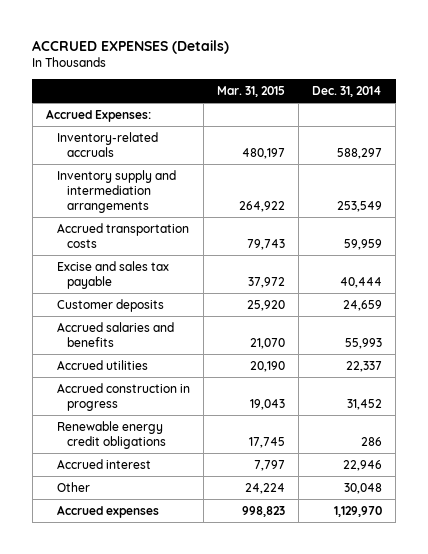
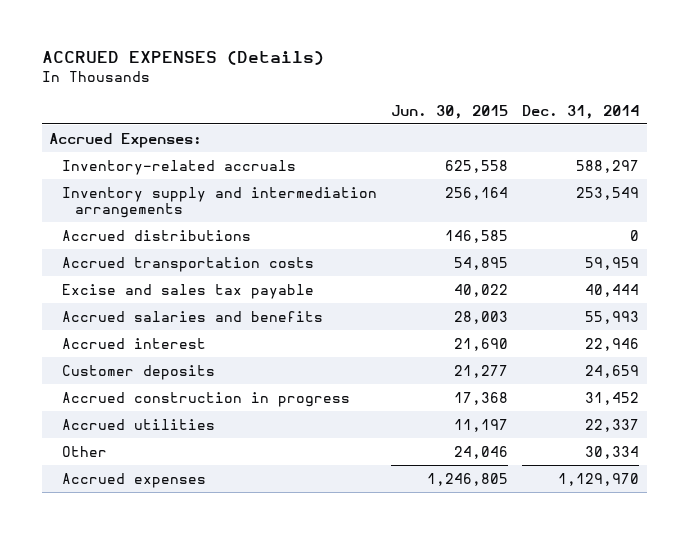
- | Mar. 31, 2015 | Dec. 31, 2014
+ | Jun. 30, 2015 | Dec. 31, 2014
+ Accrued distributions | 146,585 | 0
- Renewable energy credit obligations | 17,745 | 286
- Other | 24,224 | 30,048
moved down: Customer deposits | 21,277 | 24,659
moved down: Accrued construction in progress | 17,368 | 31,452
moved down: Accrued utilities | 11,197 | 22,337
+ Other | 24,046 | 30,334

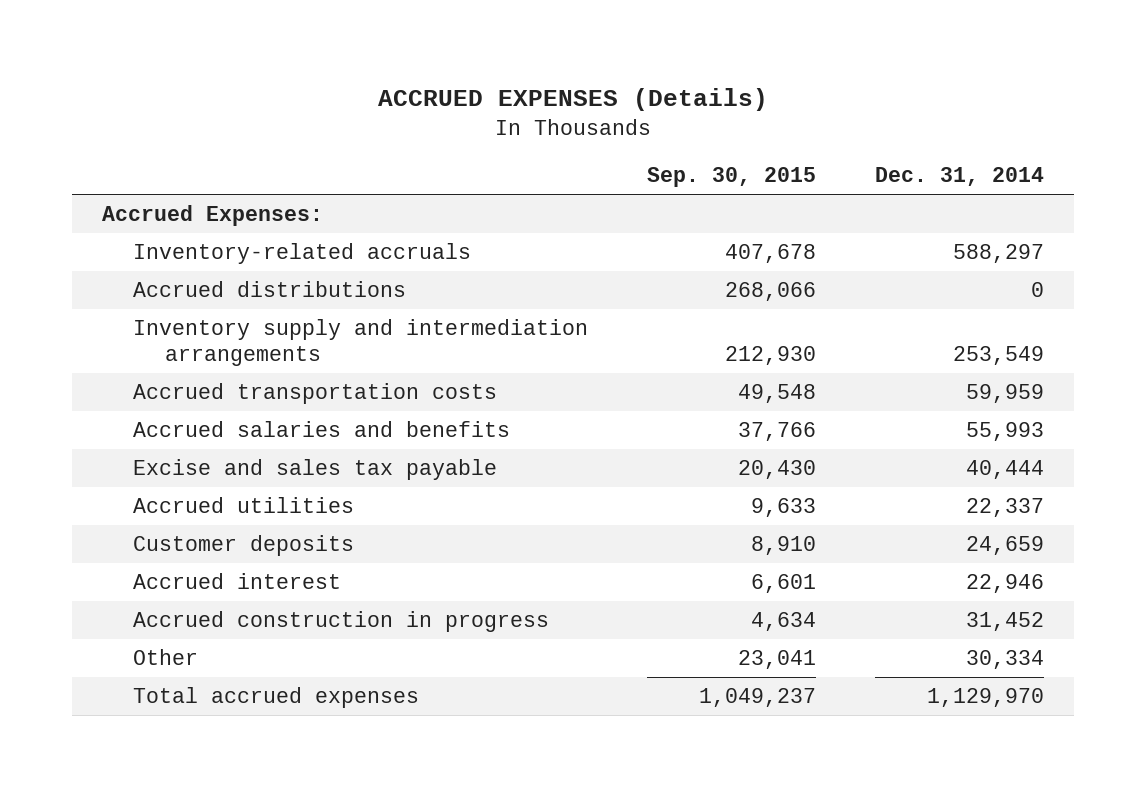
- | Jun. 30, 2015 | Dec. 31, 2014
+ | Sep. 30, 2015 | Dec. 31, 2014
moved down: Inventory supply and intermediation arrangements | 212,930 | 253,549
moved down: Excise and sales tax payable | 20,430 | 40,444
moved up: Accrued utilities | 9,633 | 22,337
moved down: Accrued interest | 6,601 | 22,946
- Accrued expenses | 1,246,805 | 1,129,970
+ Total accrued expenses | 1,049,237 | 1,129,970

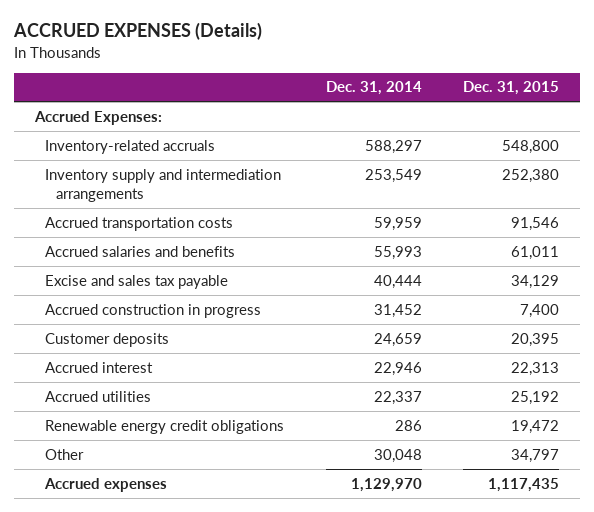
- | Sep. 30, 2015 | Dec. 31, 2014
+ | Dec. 31, 2014 | Dec. 31, 2015
- Accrued distributions | 268,066 | 0
moved up: Accrued construction in progress | 31,452 | 7,400
- Other | 23,041 | 30,334
- Total accrued expenses | 1,049,237 | 1,129,970
moved down: Accrued utilities | 22,337 | 25,192
+ Renewable energy credit obligations | 286 | 19,472
+ Other | 30,048 | 34,797
+ Accrued expenses | 1,129,970 | 1,117,435

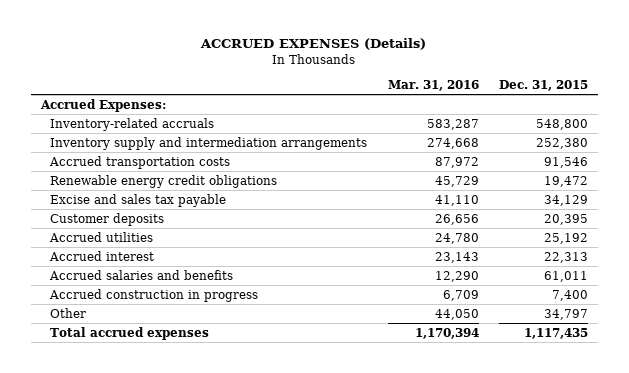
- | Dec. 31, 2014 | Dec. 31, 2015
+ | Mar. 31, 2016 | Dec. 31, 2015
moved up: Renewable energy credit obligations | 45,729 | 19,472
moved down: Accrued interest | 23,143 | 22,313
moved down: Accrued salaries and benefits | 12,290 | 61,011
moved down: Accrued construction in progress | 6,709 | 7,400
- Accrued expenses | 1,129,970 | 1,117,435
+ Total accrued expenses | 1,170,394 | 1,117,435

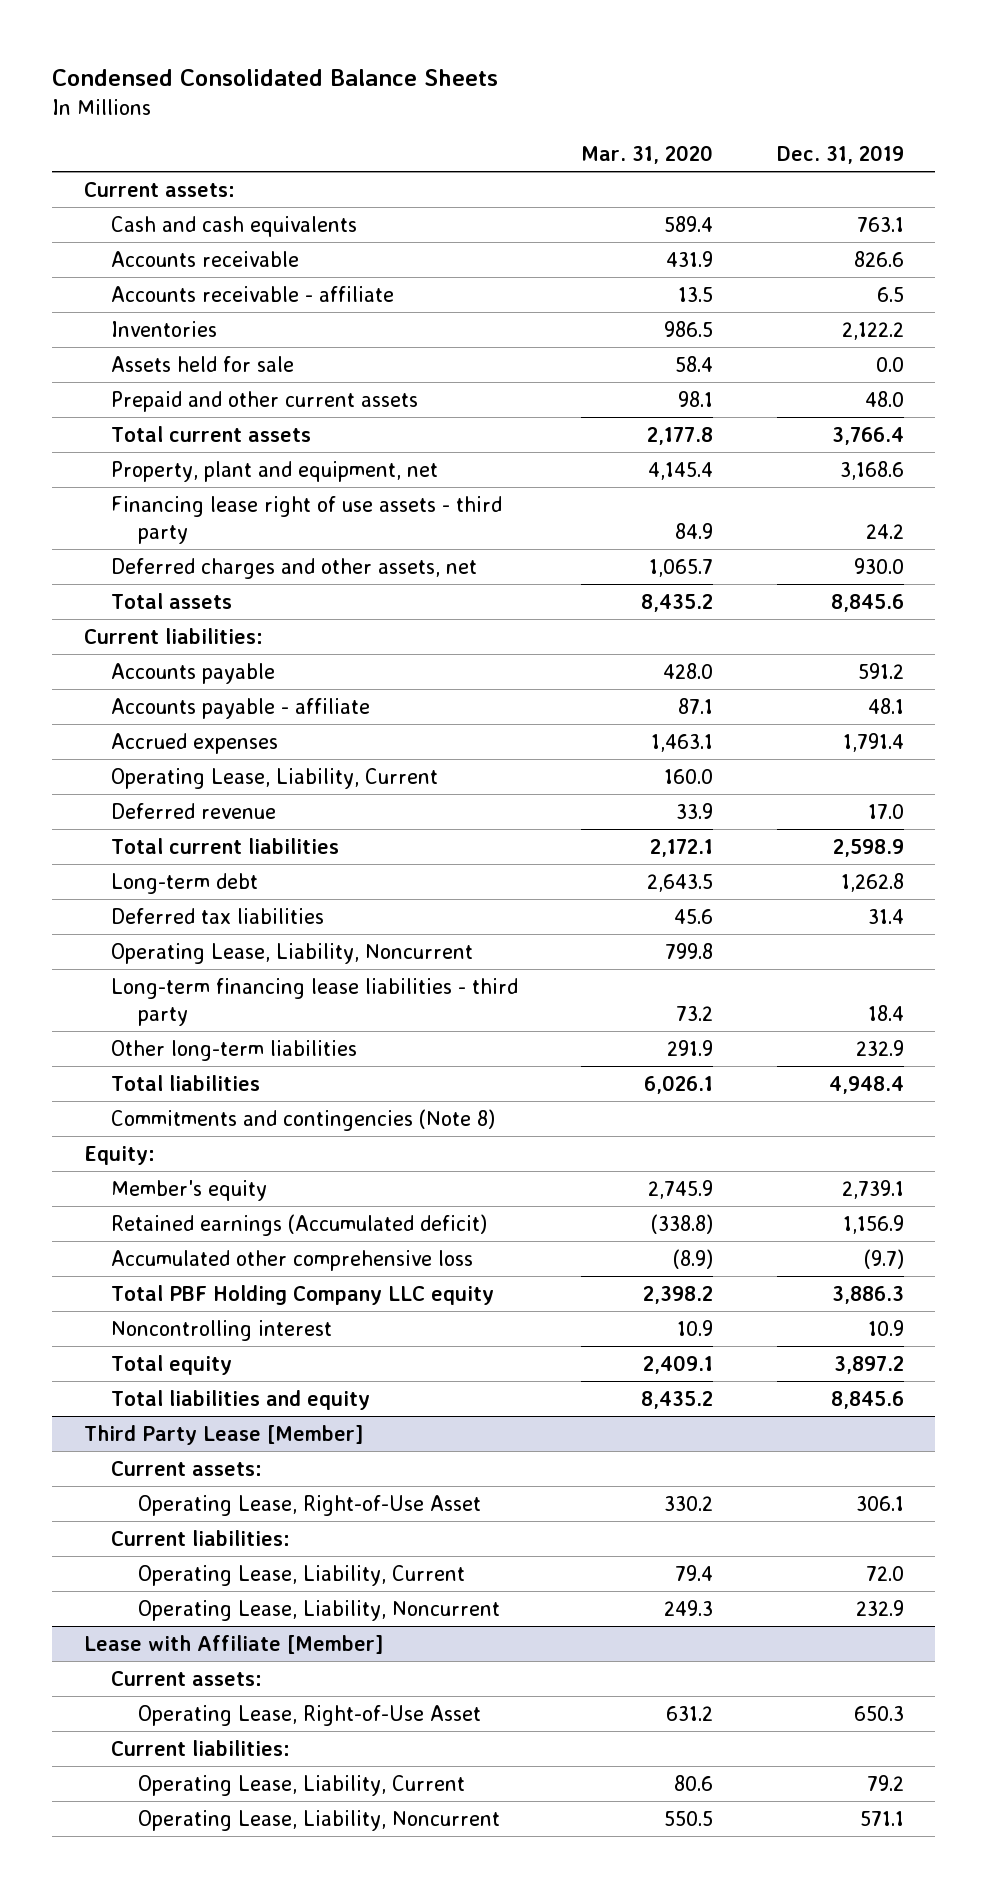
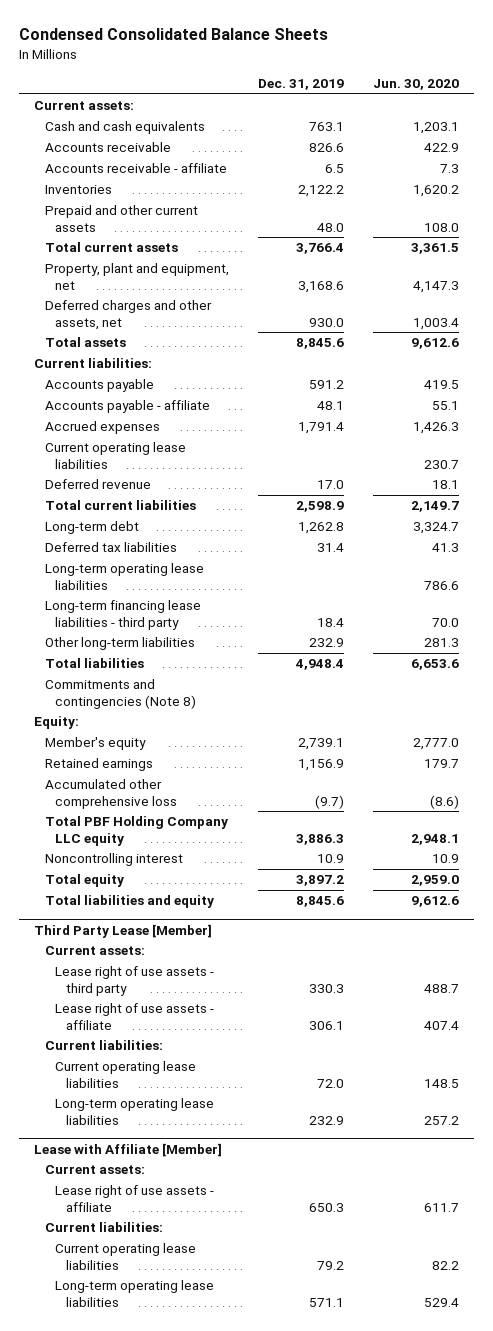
- | Mar. 31, 2020 | Dec. 31, 2019
+ | Dec. 31, 2019 | Jun. 30, 2020
- Assets held for sale | 58.4 | 0.0
- Financing lease right of use assets - third party | 84.9 | 24.2
- Operating Lease, Liability, Current | 160.0 |
+ Current operating lease liabilities | | 230.7
- Operating Lease, Liability, Noncurrent | 799.8 |
+ Long-term operating lease liabilities | | 786.6
- Retained earnings (Accumulated deficit) | (338.8) | 1,156.9
+ Retained earnings | 1,156.9 | 179.7
@ Third Party Lease [Member]
- Operating Lease, Right-of-Use Asset | 330.2 | 306.1
+ Lease right of use assets - third party | 330.3 | 488.7
+ Lease right of use assets - affiliate | 306.1 | 407.4
- Operating Lease, Liability, Current | 79.4 | 72.0
- Operating Lease, Liability, Noncurrent | 249.3 | 232.9
+ Current operating lease liabilities | 72.0 | 148.5
+ Long-term operating lease liabilities | 232.9 | 257.2
@ Lease with Affiliate [Member]
- Operating Lease, Right-of-Use Asset | 631.2 | 650.3
+ Lease right of use assets - affiliate | 650.3 | 611.7
- Operating Lease, Liability, Current | 80.6 | 79.2
- Operating Lease, Liability, Noncurrent | 550.5 | 571.1
+ Current operating lease liabilities | 79.2 | 82.2
+ Long-term operating lease liabilities | 571.1 | 529.4

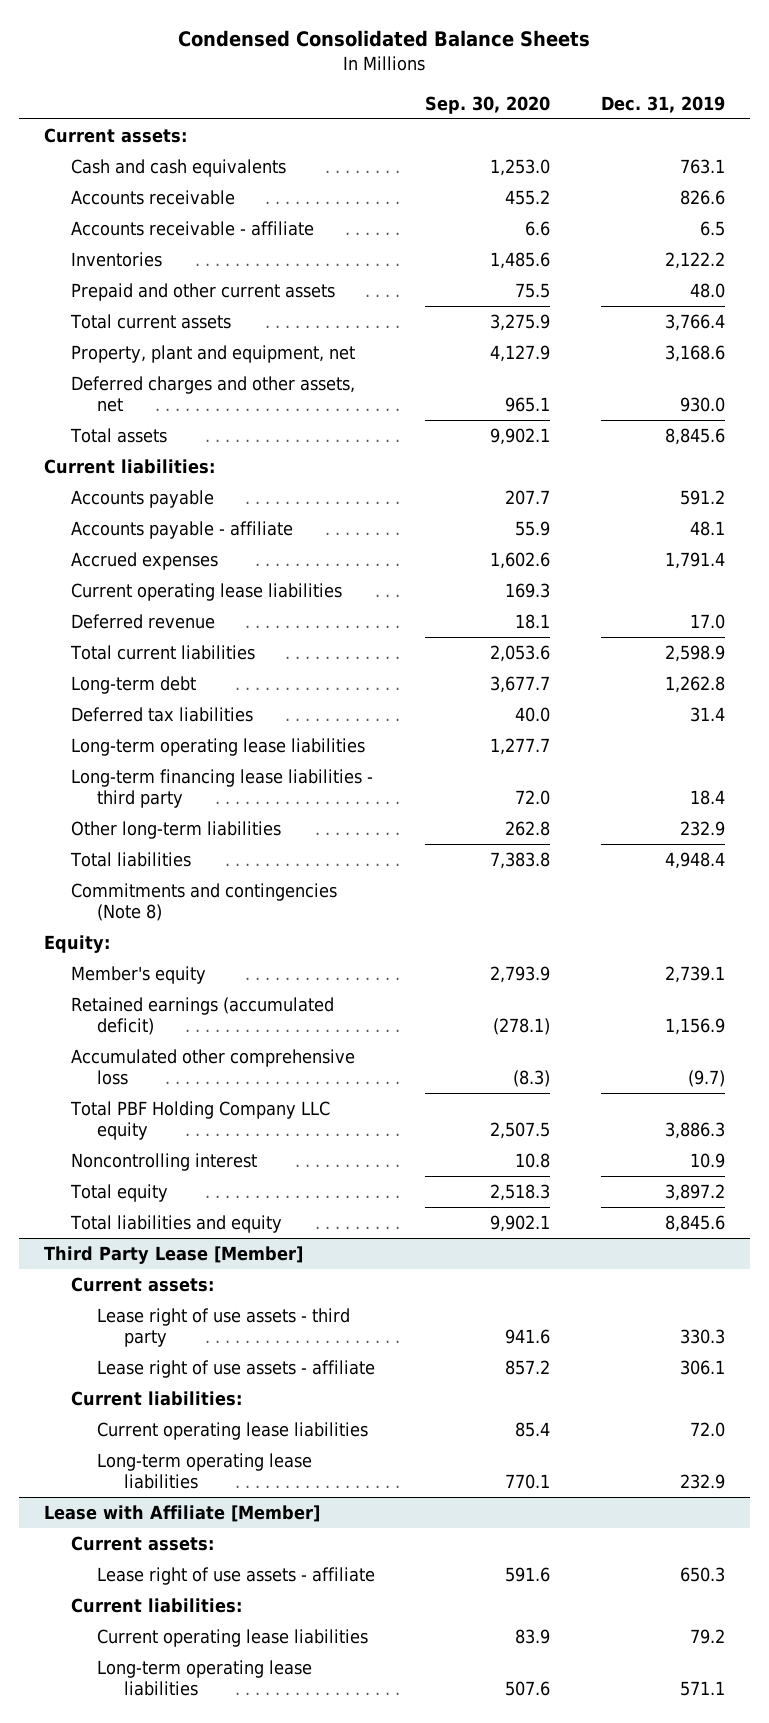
- | Dec. 31, 2019 | Jun. 30, 2020
+ | Sep. 30, 2020 | Dec. 31, 2019
- Retained earnings | 1,156.9 | 179.7
+ Retained earnings (accumulated deficit) | (278.1) | 1,156.9

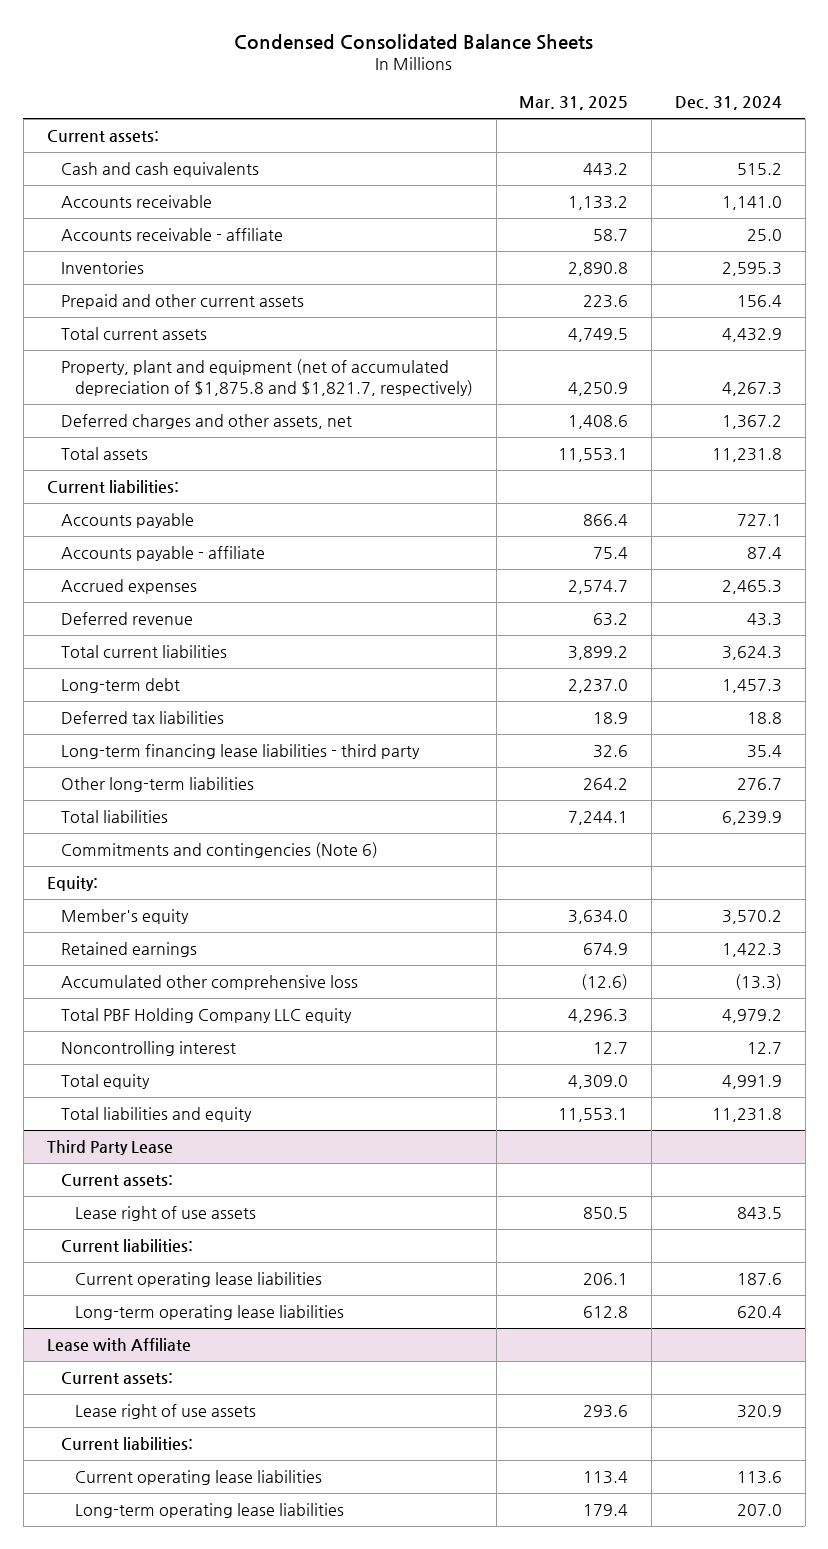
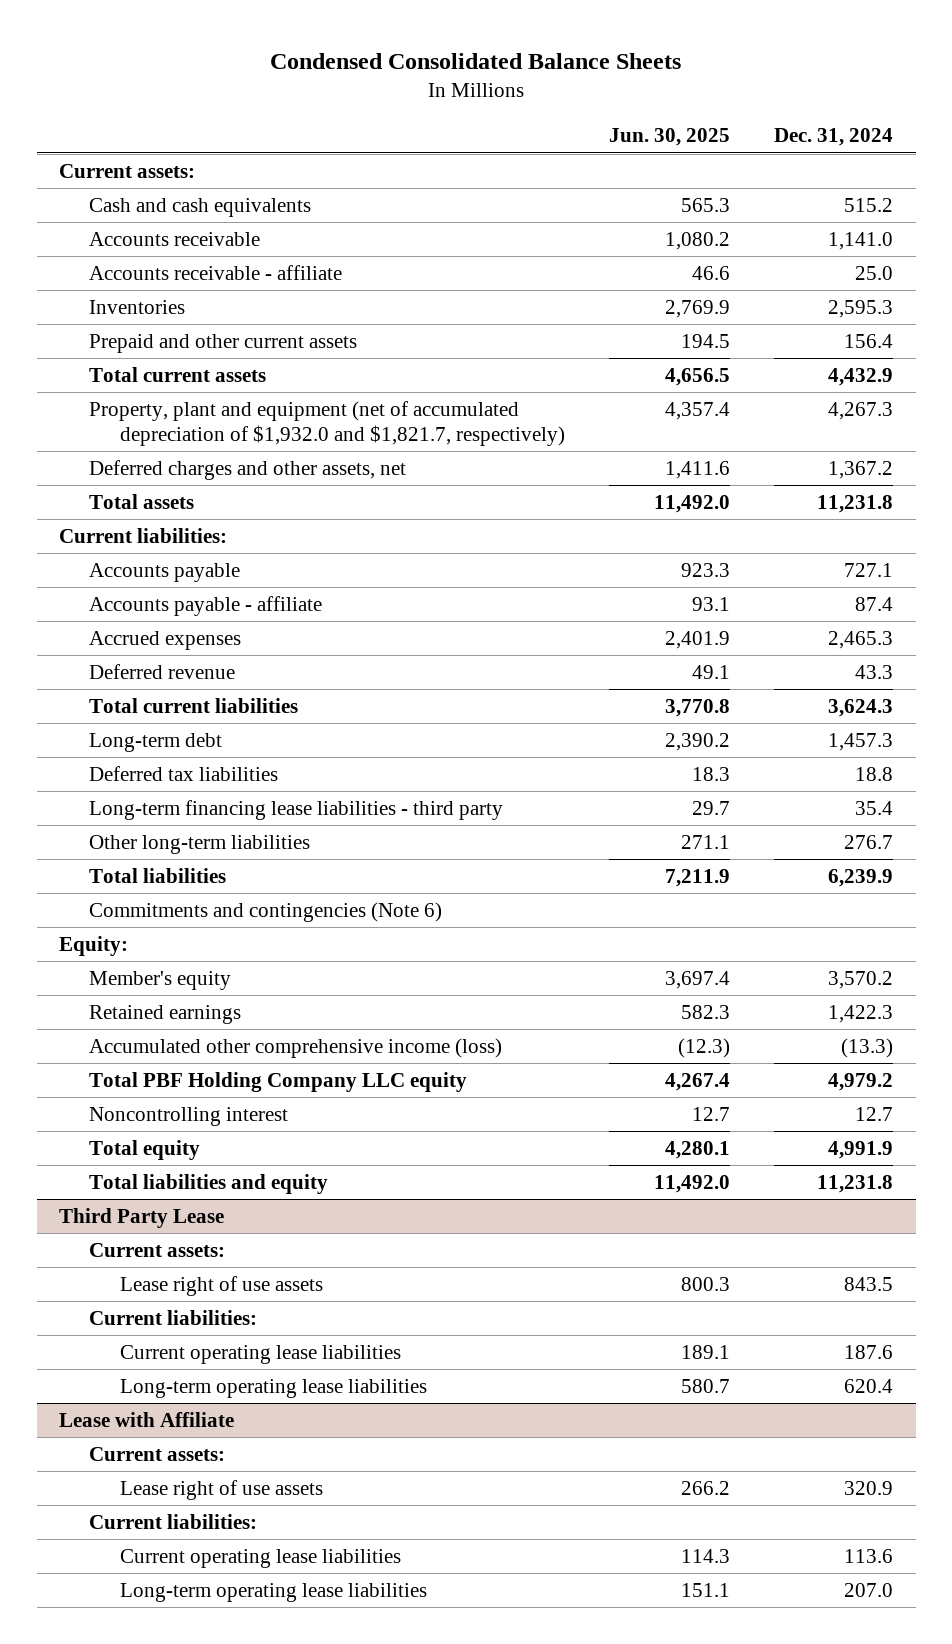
- | Mar. 31, 2025 | Dec. 31, 2024
+ | Jun. 30, 2025 | Dec. 31, 2024
- Property, plant and equipment (net of accumulated depreciation of $1,875.8 and $1,821.7, respectively) | 4,250.9 | 4,267.3
+ Property, plant and equipment (net of accumulated depreciation of $1,932.0 and $1,821.7, respectively) | 4,357.4 | 4,267.3
- Accumulated other comprehensive loss | (12.6) | (13.3)
+ Accumulated other comprehensive income (loss) | (12.3) | (13.3)

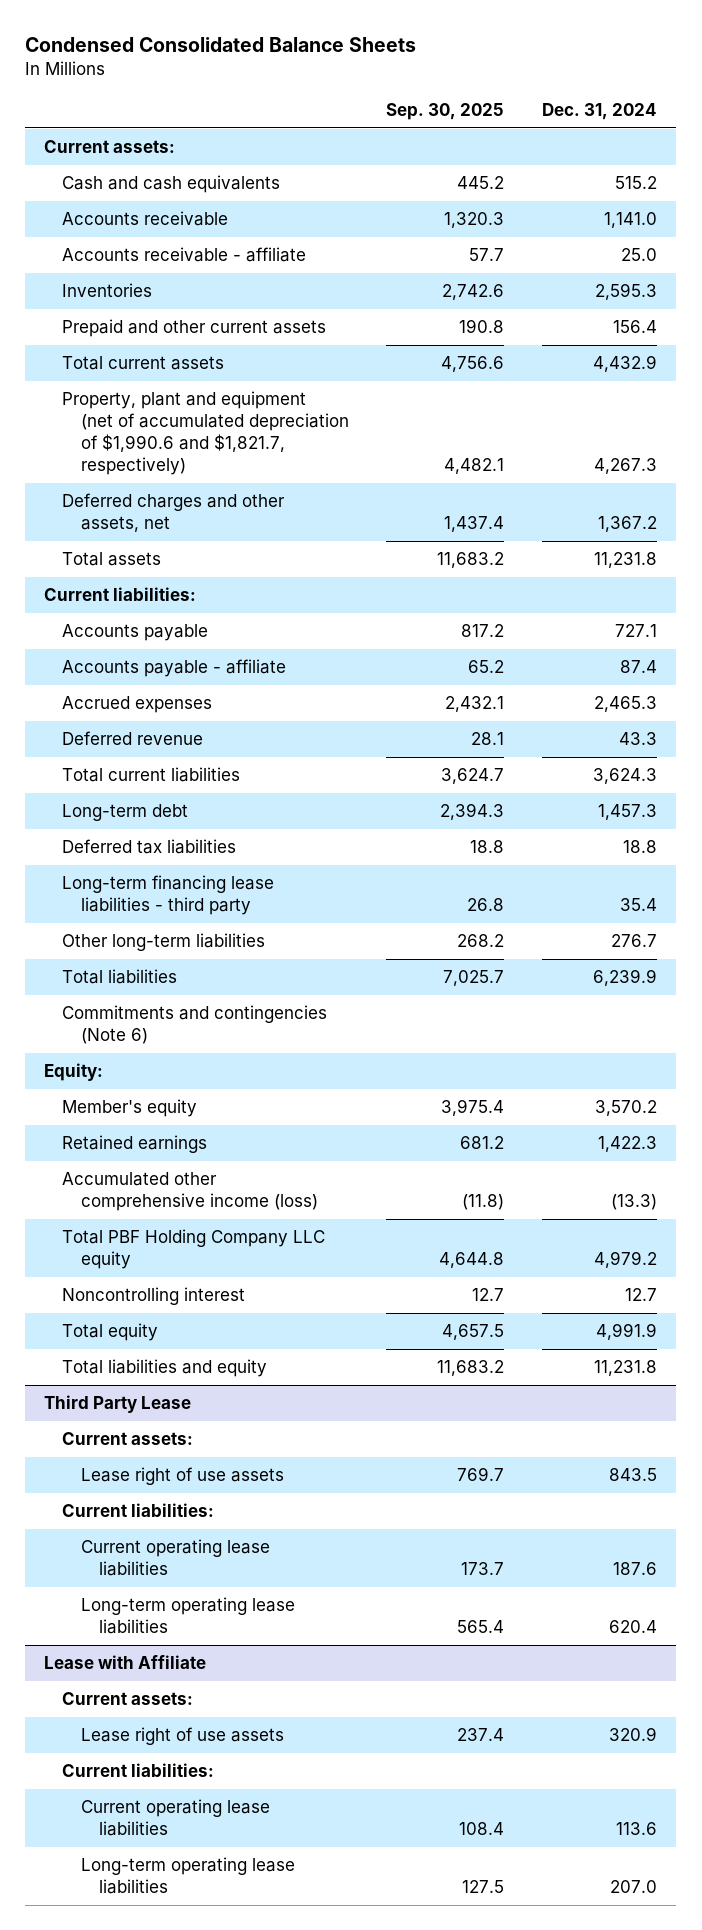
- | Jun. 30, 2025 | Dec. 31, 2024
+ | Sep. 30, 2025 | Dec. 31, 2024
- Property, plant and equipment (net of accumulated depreciation of $1,932.0 and $1,821.7, respectively) | 4,357.4 | 4,267.3
+ Property, plant and equipment (net of accumulated depreciation of $1,990.6 and $1,821.7, respectively) | 4,482.1 | 4,267.3

